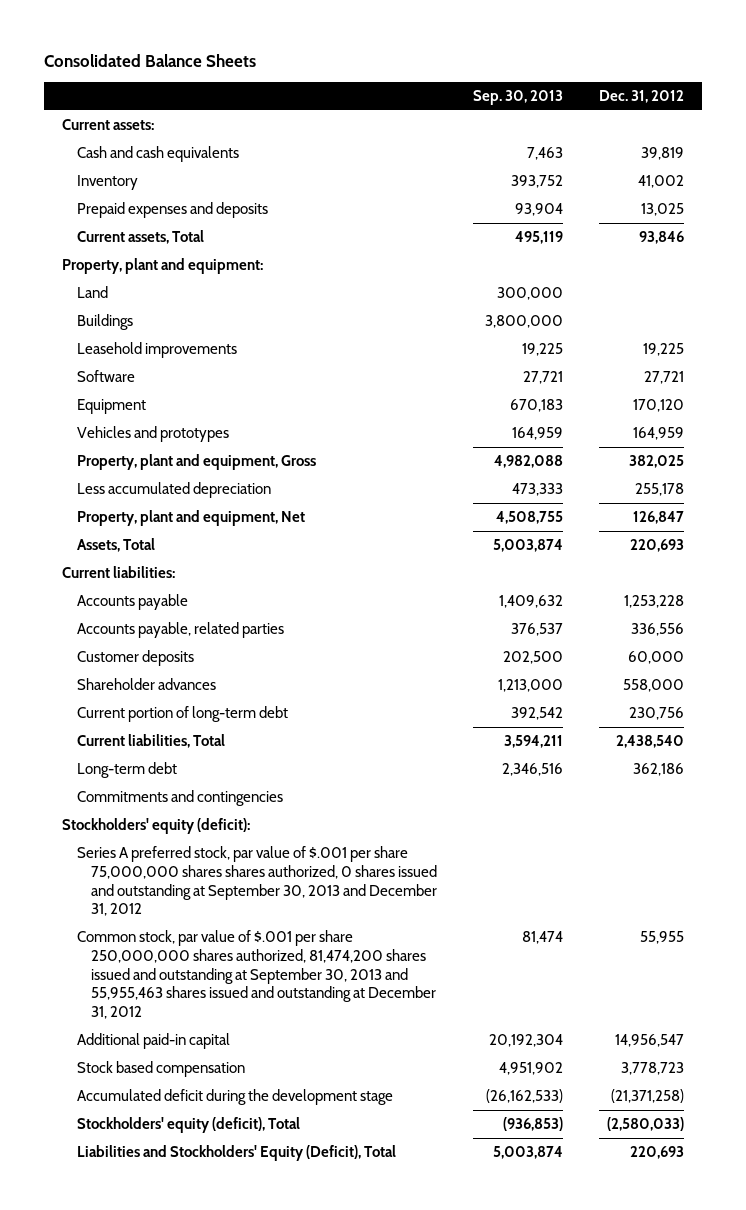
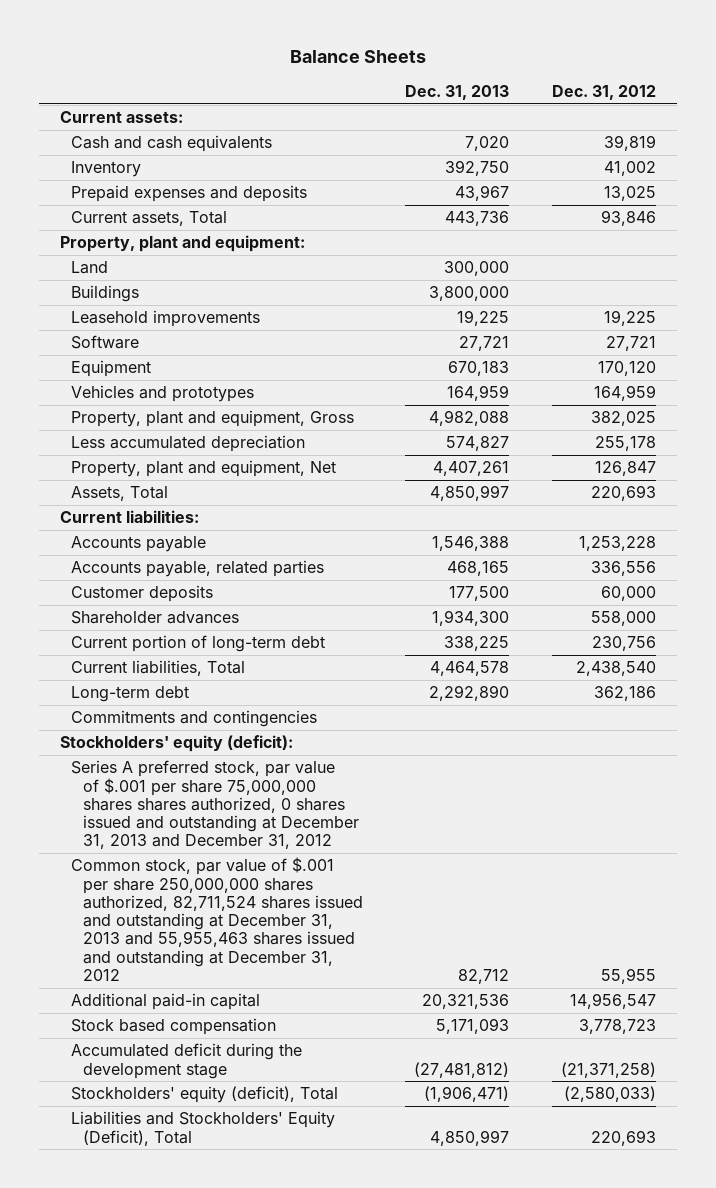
- Consolidated Balance Sheets
+ Balance Sheets
- | Sep. 30, 2013 | Dec. 31, 2012
+ | Dec. 31, 2013 | Dec. 31, 2012
- Series A preferred stock, par value of $.001 per share 75,000,000 shares shares authorized, 0 shares issued and outstanding at September 30, 2013 and December 31, 2012
- Common stock, par value of $.001 per share 250,000,000 shares authorized, 81,474,200 shares issued and outstanding at September 30, 2013 and 55,955,463 shares issued and outstanding at December 31, 2012 | 81,474 | 55,955
+ Series A preferred stock, par value of $.001 per share 75,000,000 shares shares authorized, 0 shares issued and outstanding at December 31, 2013 and December 31, 2012
+ Common stock, par value of $.001 per share 250,000,000 shares authorized, 82,711,524 shares issued and outstanding at December 31, 2013 and 55,955,463 shares issued and outstanding at December 31, 2012 | 82,712 | 55,955

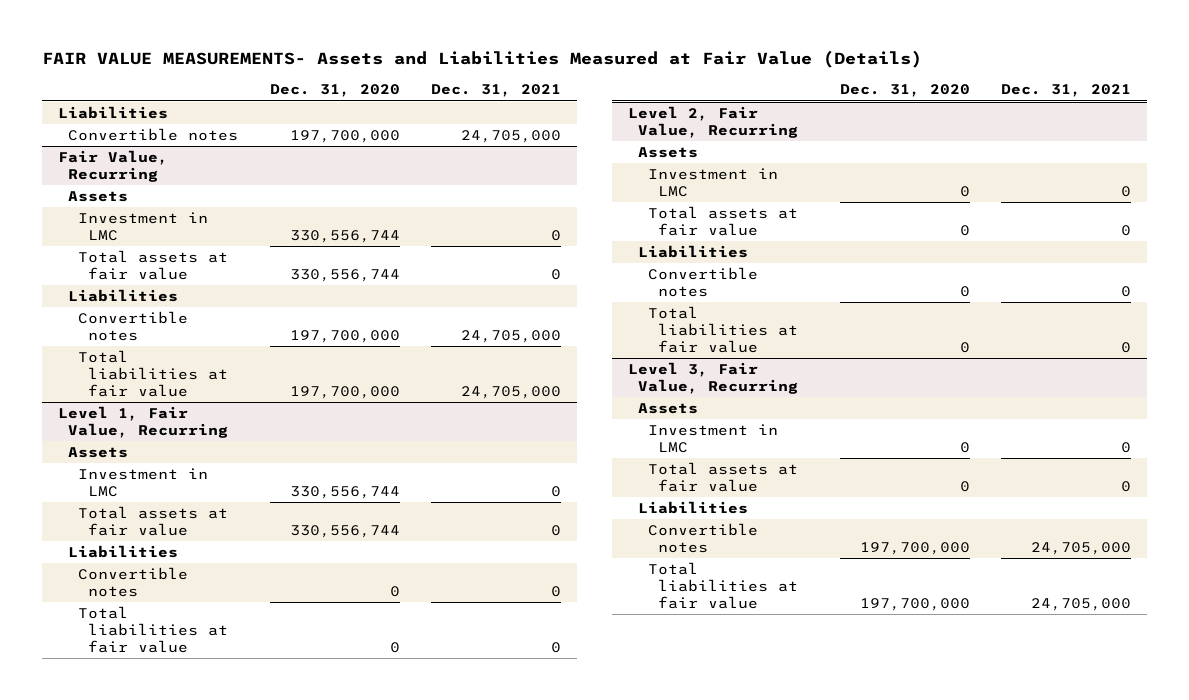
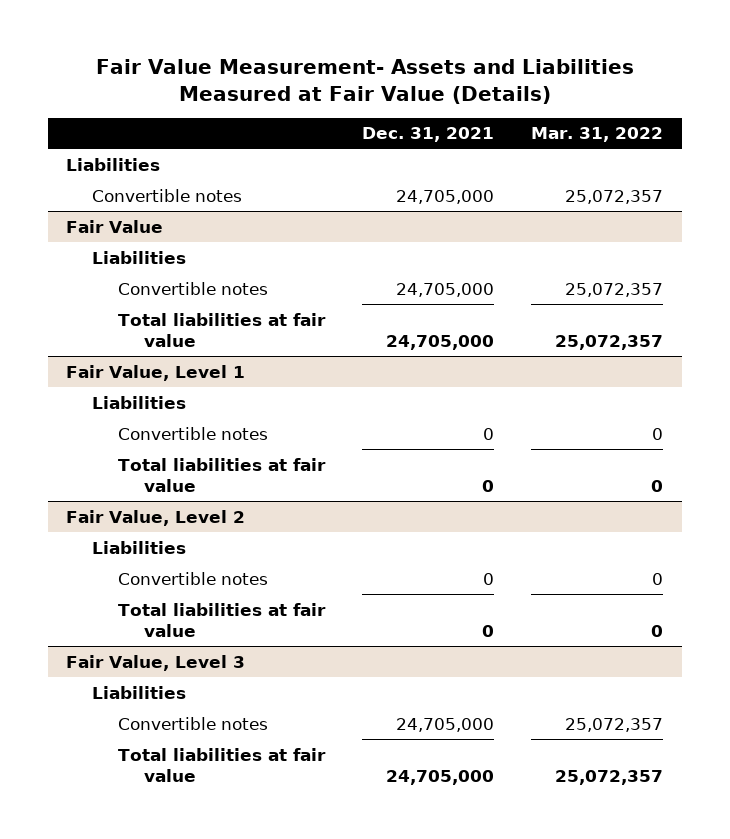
- FAIR VALUE MEASUREMENTS- Assets and Liabilities Measured at Fair Value (Details)
+ Fair Value Measurement- Assets and Liabilities Measured at Fair Value (Details)
- | Dec. 31, 2020 | Dec. 31, 2021
+ | Dec. 31, 2021 | Mar. 31, 2022
- Fair Value, Recurring
- Assets
- Investment in LMC | 330,556,744 | 0
- Total assets at fair value | 330,556,744 | 0
+ Fair Value
- Level 1, Fair Value, Recurring
- Assets
- Investment in LMC | 330,556,744 | 0
- Total assets at fair value | 330,556,744 | 0
+ Fair Value, Level 1
- Level 2, Fair Value, Recurring
- Assets
- Investment in LMC | 0 | 0
- Total assets at fair value | 0 | 0
+ Fair Value, Level 2
- Level 3, Fair Value, Recurring
- Assets
- Investment in LMC | 0 | 0
- Total assets at fair value | 0 | 0
+ Fair Value, Level 3

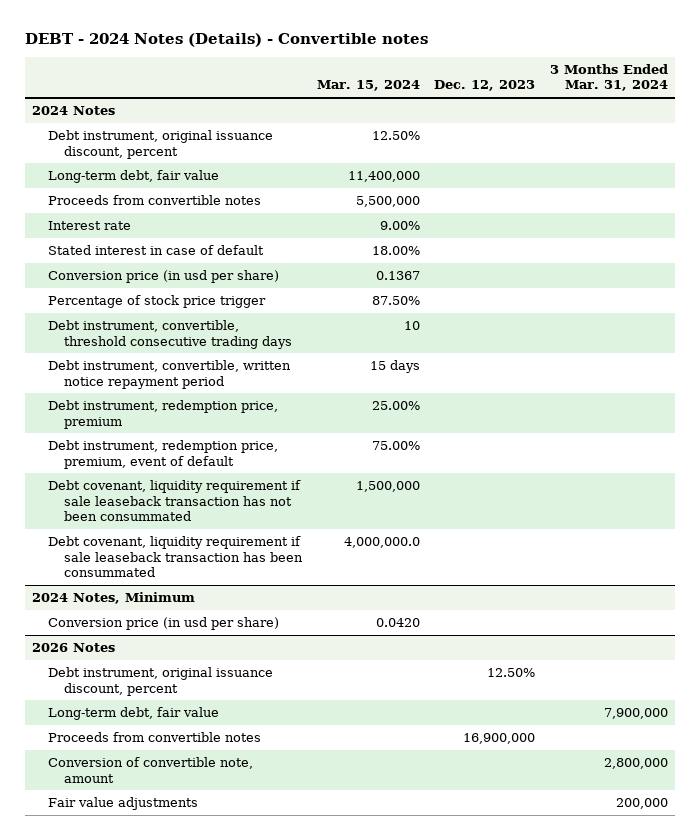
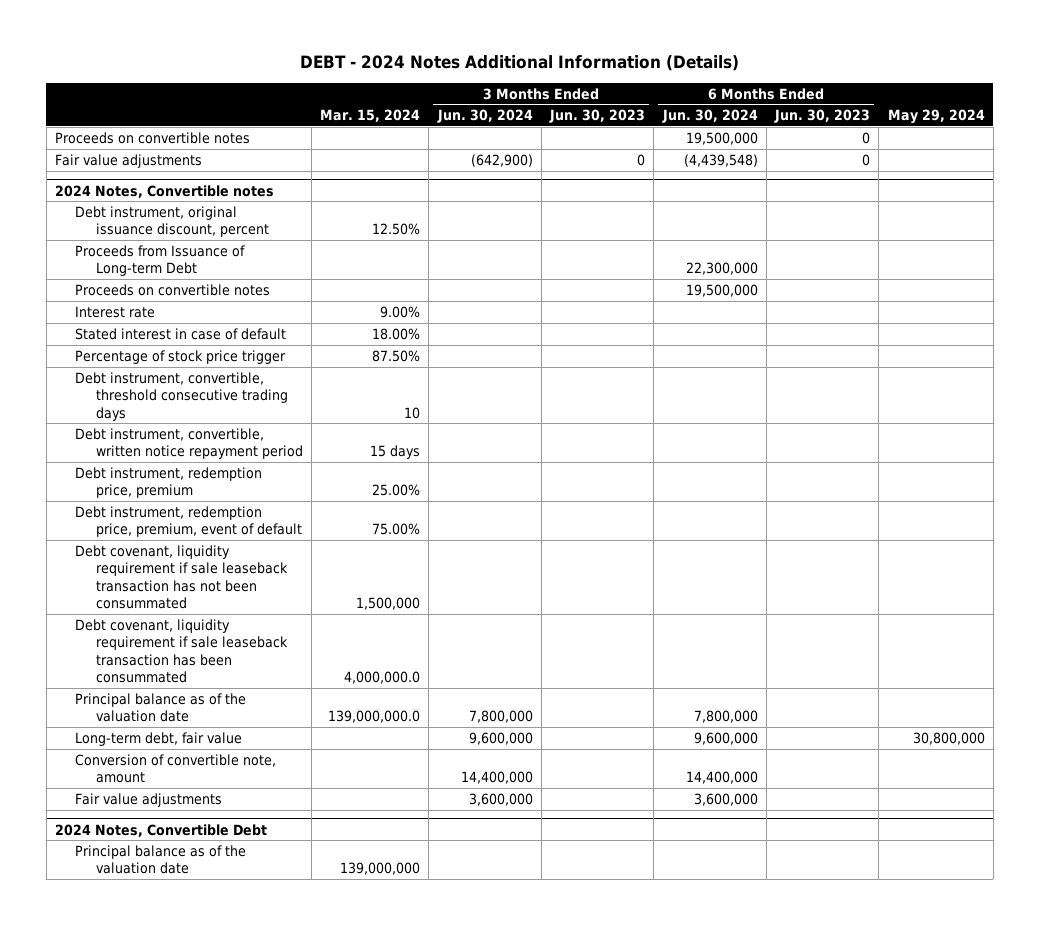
- DEBT - 2024 Notes (Details) - Convertible notes
+ DEBT - 2024 Notes Additional Information (Details)
- | Mar. 15, 2024 | Dec. 12, 2023 | 3 Months Ended Mar. 31, 2024
+ | Mar. 15, 2024 | 3 Months Ended Jun. 30, 2024 | 3 Months Ended Jun. 30, 2023 | 6 Months Ended Jun. 30, 2024 | 6 Months Ended Jun. 30, 2023 | May 29, 2024
- 2024 Notes
+ Proceeds on convertible notes | | | | 19,500,000 | 0 |
+ Fair value adjustments | | (642,900) | 0 | (4,439,548) | 0 |
+ 2024 Notes, Convertible notes
- Long-term debt, fair value | 11,400,000 | |
- Proceeds from convertible notes | 5,500,000 | |
+ Proceeds from Issuance of Long-term Debt | | | | 22,300,000 | |
+ Proceeds on convertible notes | | | | 19,500,000 | |
- Conversion price (in usd per share) | 0.1367 | |
- 2024 Notes, Minimum
- Conversion price (in usd per share) | 0.0420 | |
- 2026 Notes
- Debt instrument, original issuance discount, percent | | 12.50% |
+ Principal balance as of the valuation date | 139,000,000.0 | 7,800,000 | | 7,800,000 | |
- Proceeds from convertible notes | | 16,900,000 |
+ 2024 Notes, Convertible Debt
+ Principal balance as of the valuation date | 139,000,000 | | | | |

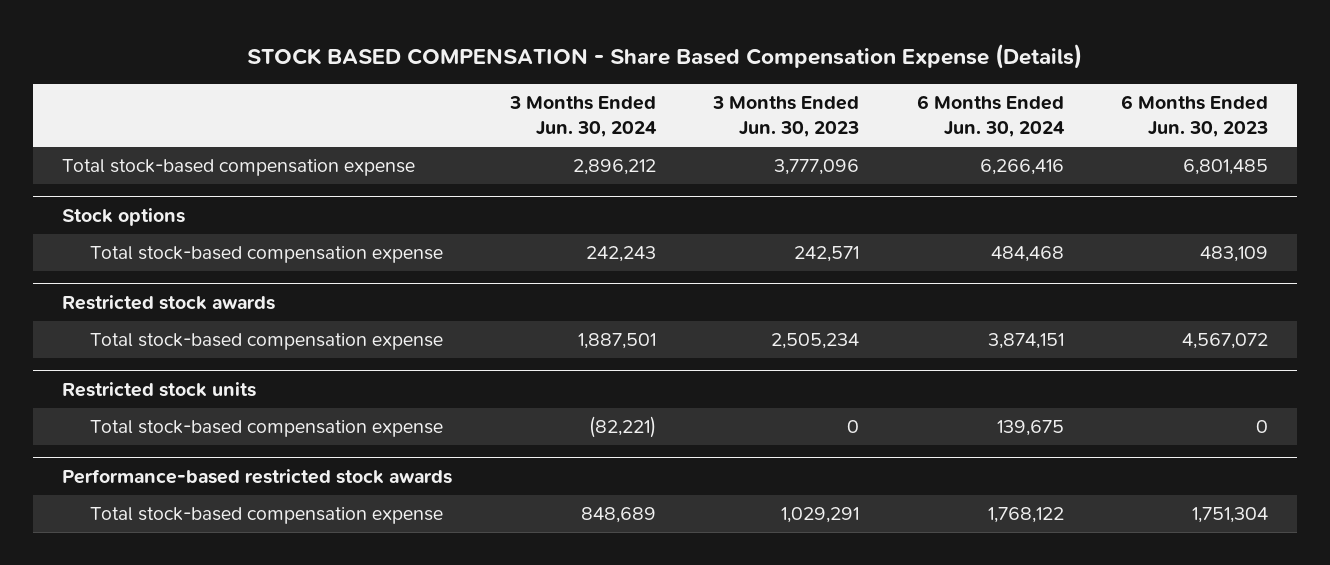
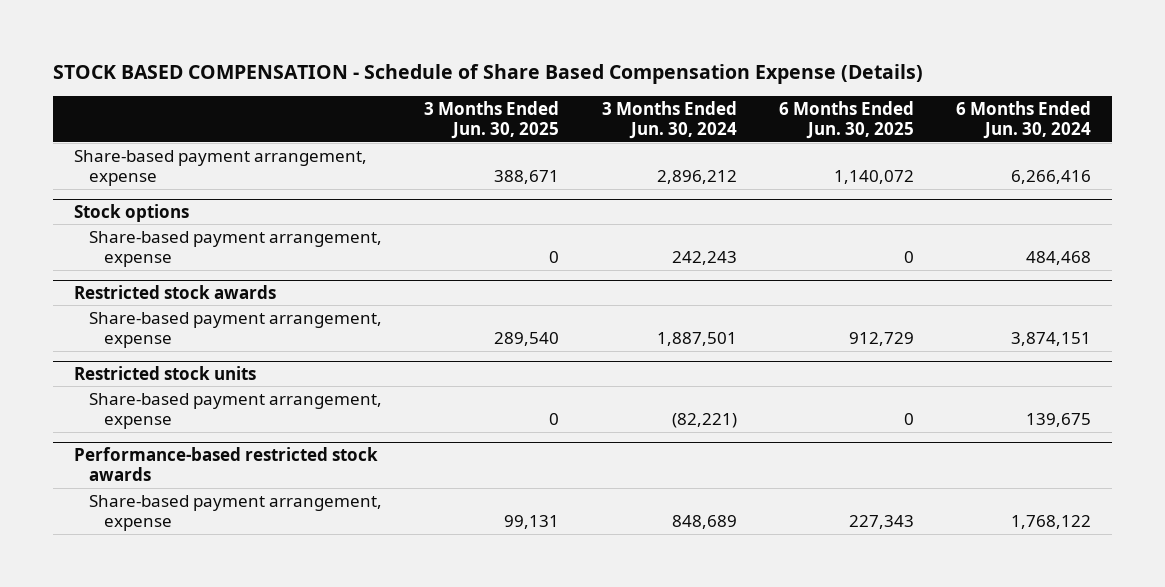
- STOCK BASED COMPENSATION - Share Based Compensation Expense (Details)
+ STOCK BASED COMPENSATION - Schedule of Share Based Compensation Expense (Details)
- | 3 Months Ended Jun. 30, 2024 | 3 Months Ended Jun. 30, 2023 | 6 Months Ended Jun. 30, 2024 | 6 Months Ended Jun. 30, 2023
+ | 3 Months Ended Jun. 30, 2025 | 3 Months Ended Jun. 30, 2024 | 6 Months Ended Jun. 30, 2025 | 6 Months Ended Jun. 30, 2024
- Total stock-based compensation expense | 2,896,212 | 3,777,096 | 6,266,416 | 6,801,485
+ Share-based payment arrangement, expense | 388,671 | 2,896,212 | 1,140,072 | 6,266,416
@ Stock options
- Total stock-based compensation expense | 242,243 | 242,571 | 484,468 | 483,109
+ Share-based payment arrangement, expense | 0 | 242,243 | 0 | 484,468
@ Restricted stock awards
- Total stock-based compensation expense | 1,887,501 | 2,505,234 | 3,874,151 | 4,567,072
+ Share-based payment arrangement, expense | 289,540 | 1,887,501 | 912,729 | 3,874,151
@ Restricted stock units
- Total stock-based compensation expense | (82,221) | 0 | 139,675 | 0
+ Share-based payment arrangement, expense | 0 | (82,221) | 0 | 139,675
@ Performance-based restricted stock awards
- Total stock-based compensation expense | 848,689 | 1,029,291 | 1,768,122 | 1,751,304
+ Share-based payment arrangement, expense | 99,131 | 848,689 | 227,343 | 1,768,122

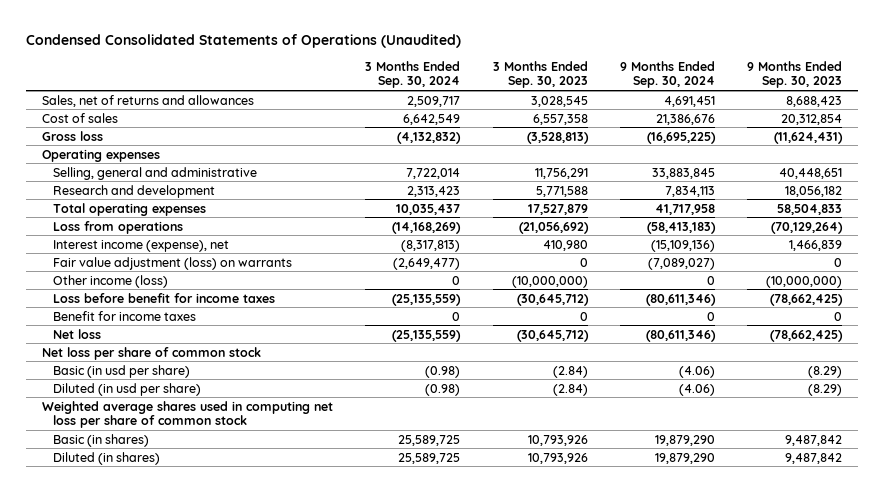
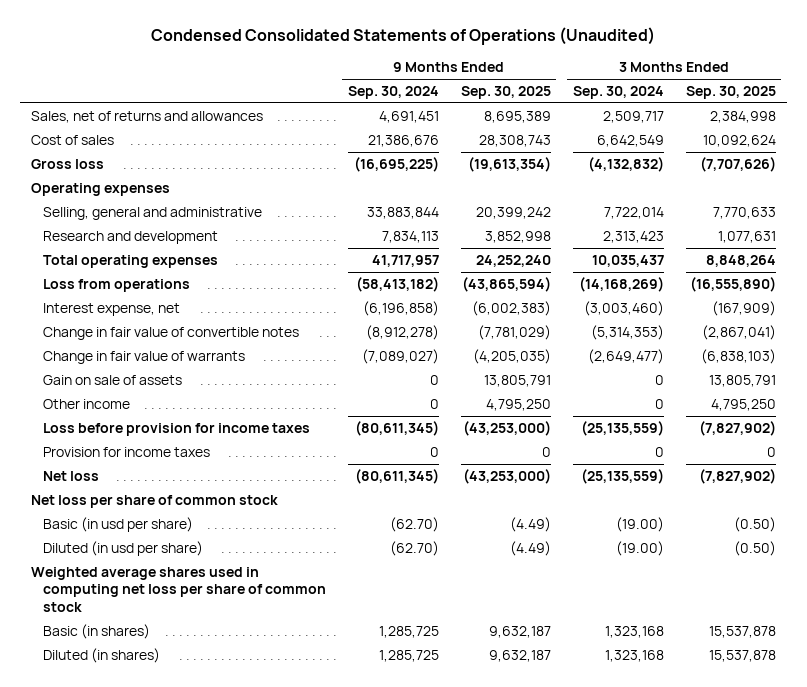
- | 3 Months Ended Sep. 30, 2024 | 3 Months Ended Sep. 30, 2023 | 9 Months Ended Sep. 30, 2024 | 9 Months Ended Sep. 30, 2023
+ | 9 Months Ended Sep. 30, 2024 | 9 Months Ended Sep. 30, 2025 | 3 Months Ended Sep. 30, 2024 | 3 Months Ended Sep. 30, 2025
- Selling, general and administrative | 7,722,014 | 11,756,291 | 33,883,845 | 40,448,651
+ Selling, general and administrative | 33,883,844 | 20,399,242 | 7,722,014 | 7,770,633
- Total operating expenses | 10,035,437 | 17,527,879 | 41,717,958 | 58,504,833
- Loss from operations | (14,168,269) | (21,056,692) | (58,413,183) | (70,129,264)
- Interest income (expense), net | (8,317,813) | 410,980 | (15,109,136) | 1,466,839
- Fair value adjustment (loss) on warrants | (2,649,477) | 0 | (7,089,027) | 0
- Other income (loss) | 0 | (10,000,000) | 0 | (10,000,000)
- Loss before benefit for income taxes | (25,135,559) | (30,645,712) | (80,611,346) | (78,662,425)
- Benefit for income taxes | 0 | 0 | 0 | 0
- Net loss | (25,135,559) | (30,645,712) | (80,611,346) | (78,662,425)
+ Total operating expenses | 41,717,957 | 24,252,240 | 10,035,437 | 8,848,264
+ Loss from operations | (58,413,182) | (43,865,594) | (14,168,269) | (16,555,890)
+ Interest expense, net | (6,196,858) | (6,002,383) | (3,003,460) | (167,909)
+ Change in fair value of convertible notes | (8,912,278) | (7,781,029) | (5,314,353) | (2,867,041)
+ Change in fair value of warrants | (7,089,027) | (4,205,035) | (2,649,477) | (6,838,103)
+ Gain on sale of assets | 0 | 13,805,791 | 0 | 13,805,791
+ Other income | 0 | 4,795,250 | 0 | 4,795,250
+ Loss before provision for income taxes | (80,611,345) | (43,253,000) | (25,135,559) | (7,827,902)
+ Provision for income taxes | 0 | 0 | 0 | 0
+ Net loss | (80,611,345) | (43,253,000) | (25,135,559) | (7,827,902)
- Basic (in usd per share) | (0.98) | (2.84) | (4.06) | (8.29)
- Diluted (in usd per share) | (0.98) | (2.84) | (4.06) | (8.29)
+ Basic (in usd per share) | (62.70) | (4.49) | (19.00) | (0.50)
+ Diluted (in usd per share) | (62.70) | (4.49) | (19.00) | (0.50)
- Basic (in shares) | 25,589,725 | 10,793,926 | 19,879,290 | 9,487,842
- Diluted (in shares) | 25,589,725 | 10,793,926 | 19,879,290 | 9,487,842
+ Basic (in shares) | 1,285,725 | 9,632,187 | 1,323,168 | 15,537,878
+ Diluted (in shares) | 1,285,725 | 9,632,187 | 1,323,168 | 15,537,878

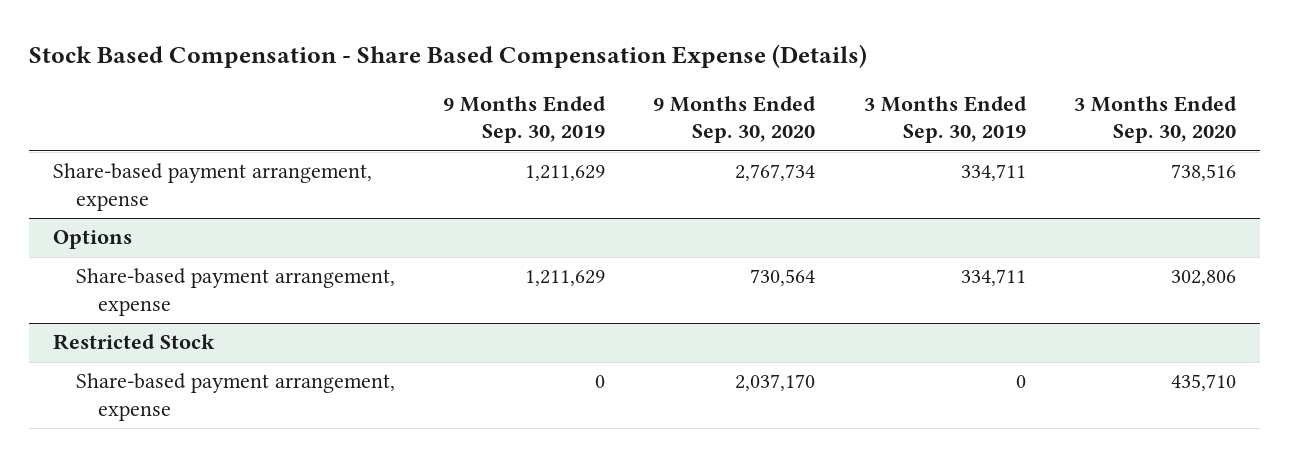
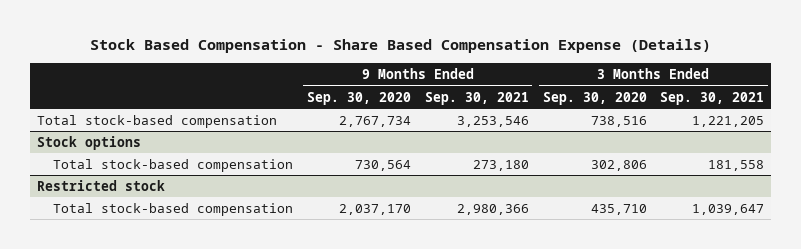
- | 9 Months Ended Sep. 30, 2019 | 9 Months Ended Sep. 30, 2020 | 3 Months Ended Sep. 30, 2019 | 3 Months Ended Sep. 30, 2020
+ | 9 Months Ended Sep. 30, 2020 | 9 Months Ended Sep. 30, 2021 | 3 Months Ended Sep. 30, 2020 | 3 Months Ended Sep. 30, 2021
- Share-based payment arrangement, expense | 1,211,629 | 2,767,734 | 334,711 | 738,516
- Options
- Share-based payment arrangement, expense | 1,211,629 | 730,564 | 334,711 | 302,806
- Restricted Stock
- Share-based payment arrangement, expense | 0 | 2,037,170 | 0 | 435,710
+ Total stock-based compensation | 2,767,734 | 3,253,546 | 738,516 | 1,221,205
+ Stock options
+ Total stock-based compensation | 730,564 | 273,180 | 302,806 | 181,558
+ Restricted stock
+ Total stock-based compensation | 2,037,170 | 2,980,366 | 435,710 | 1,039,647

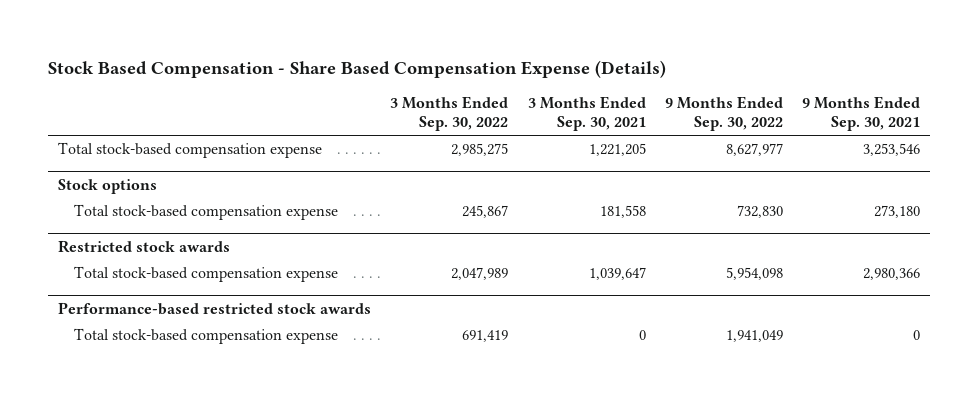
- | 9 Months Ended Sep. 30, 2020 | 9 Months Ended Sep. 30, 2021 | 3 Months Ended Sep. 30, 2020 | 3 Months Ended Sep. 30, 2021
+ | 3 Months Ended Sep. 30, 2022 | 3 Months Ended Sep. 30, 2021 | 9 Months Ended Sep. 30, 2022 | 9 Months Ended Sep. 30, 2021
- Total stock-based compensation | 2,767,734 | 3,253,546 | 738,516 | 1,221,205
+ Total stock-based compensation expense | 2,985,275 | 1,221,205 | 8,627,977 | 3,253,546
@ Stock options
- Total stock-based compensation | 730,564 | 273,180 | 302,806 | 181,558
- Restricted stock
- Total stock-based compensation | 2,037,170 | 2,980,366 | 435,710 | 1,039,647
@ Stock options
+ Total stock-based compensation expense | 245,867 | 181,558 | 732,830 | 273,180
+ Restricted stock awards
+ Total stock-based compensation expense | 2,047,989 | 1,039,647 | 5,954,098 | 2,980,366
+ Performance-based restricted stock awards
+ Total stock-based compensation expense | 691,419 | 0 | 1,941,049 | 0

